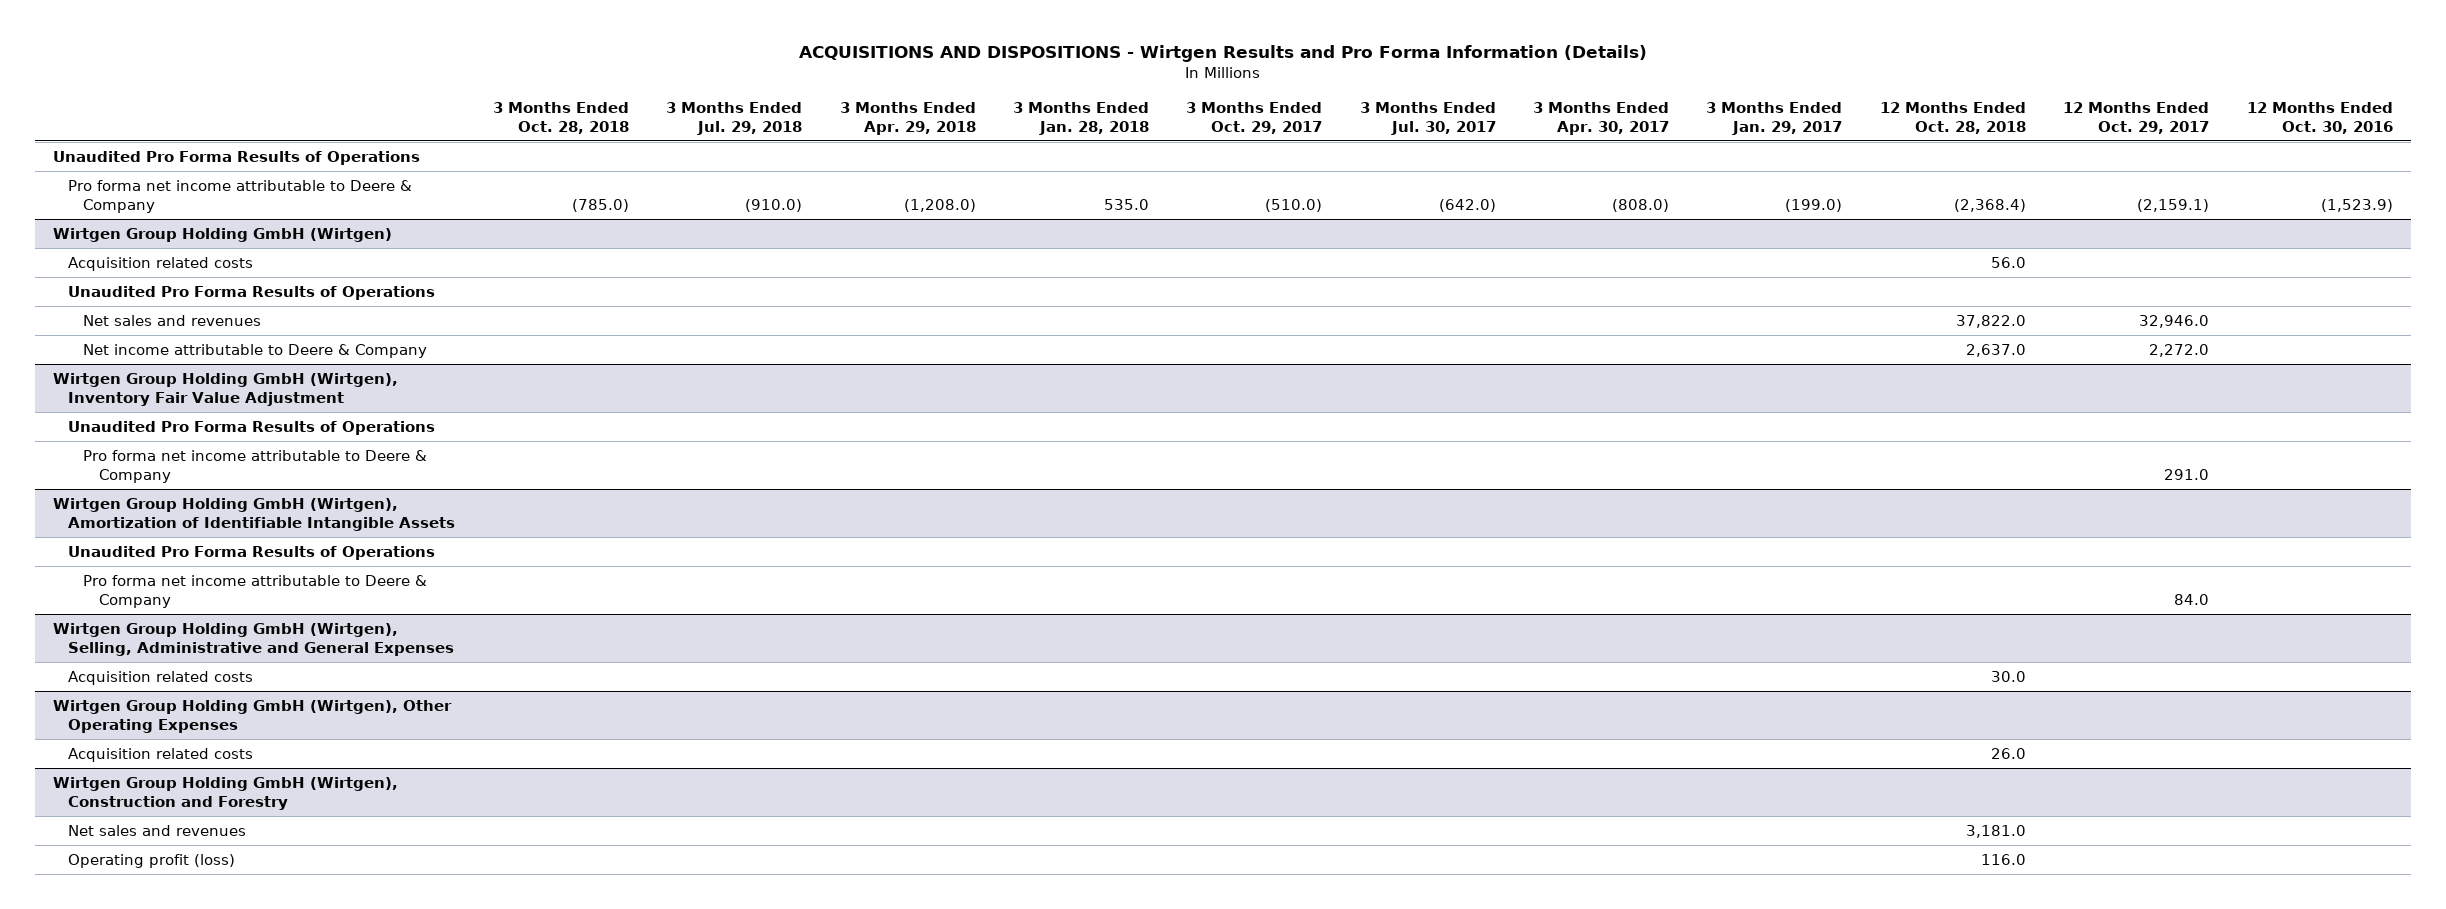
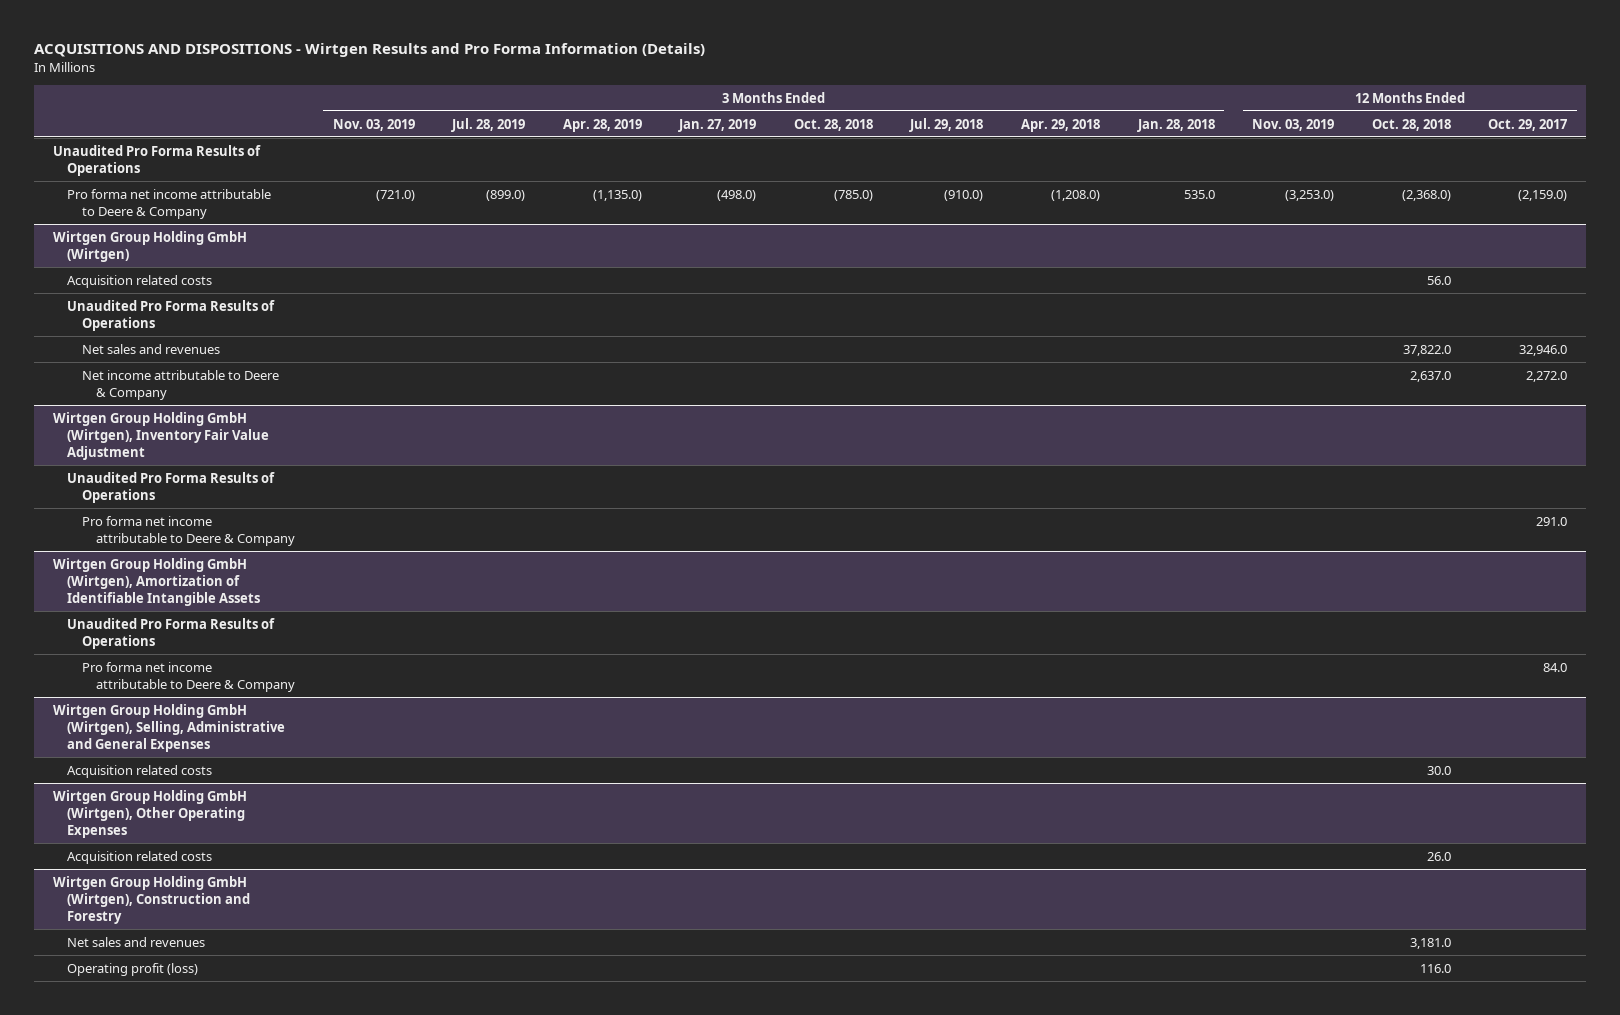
- | 3 Months Ended Oct. 28, 2018 | 3 Months Ended Jul. 29, 2018 | 3 Months Ended Apr. 29, 2018 | 3 Months Ended Jan. 28, 2018 | 3 Months Ended Oct. 29, 2017 | 3 Months Ended Jul. 30, 2017 | 3 Months Ended Apr. 30, 2017 | 3 Months Ended Jan. 29, 2017 | 12 Months Ended Oct. 28, 2018 | 12 Months Ended Oct. 29, 2017 | 12 Months Ended Oct. 30, 2016
+ | 3 Months Ended Nov. 03, 2019 | 3 Months Ended Jul. 28, 2019 | 3 Months Ended Apr. 28, 2019 | 3 Months Ended Jan. 27, 2019 | 3 Months Ended Oct. 28, 2018 | 3 Months Ended Jul. 29, 2018 | 3 Months Ended Apr. 29, 2018 | 3 Months Ended Jan. 28, 2018 | 12 Months Ended Nov. 03, 2019 | 12 Months Ended Oct. 28, 2018 | 12 Months Ended Oct. 29, 2017
- Pro forma net income attributable to Deere & Company | (785.0) | (910.0) | (1,208.0) | 535.0 | (510.0) | (642.0) | (808.0) | (199.0) | (2,368.4) | (2,159.1) | (1,523.9)
+ Pro forma net income attributable to Deere & Company | (721.0) | (899.0) | (1,135.0) | (498.0) | (785.0) | (910.0) | (1,208.0) | 535.0 | (3,253.0) | (2,368.0) | (2,159.0)

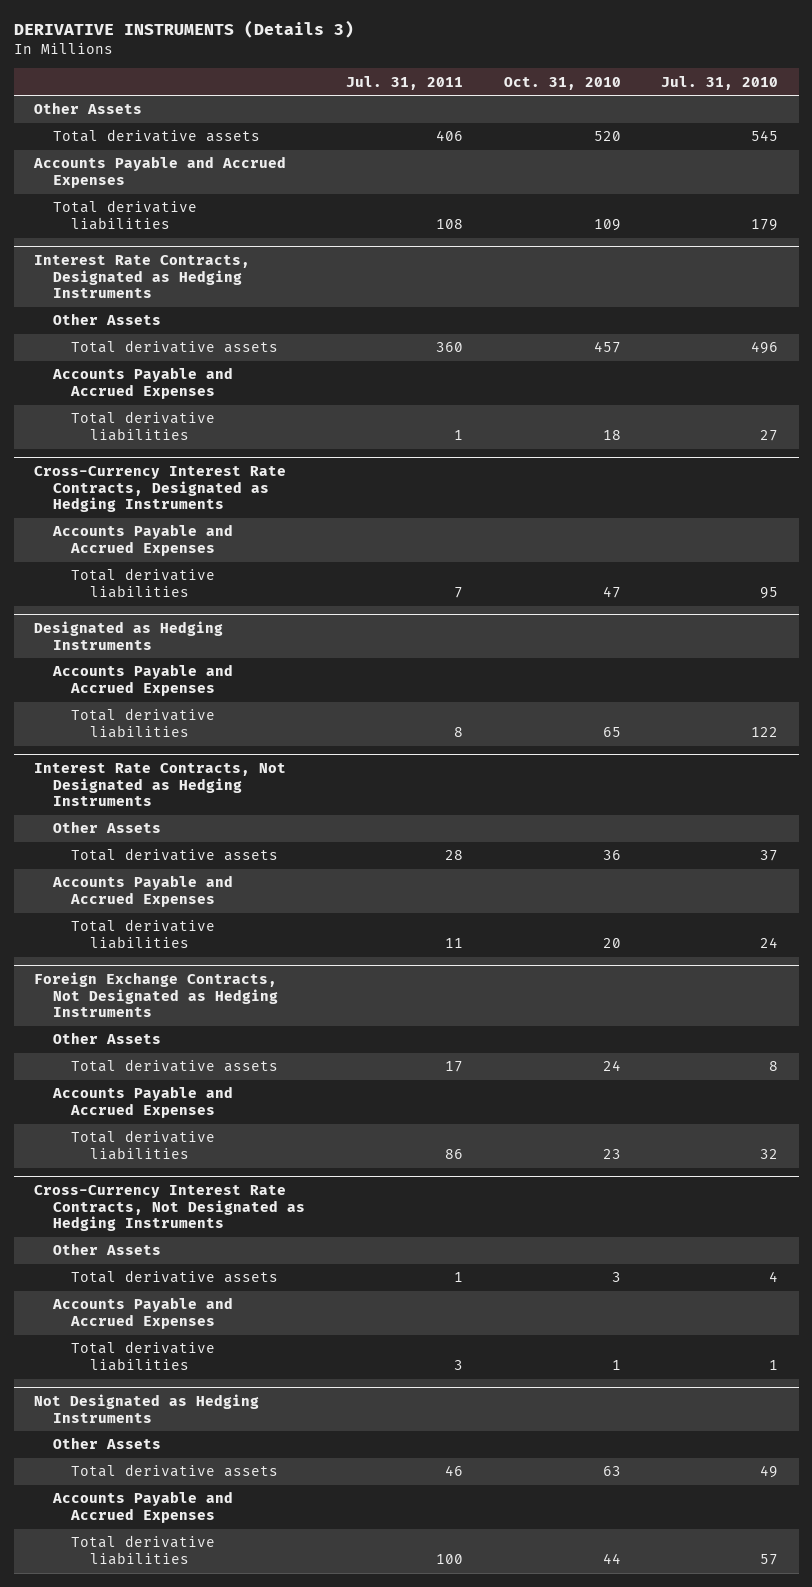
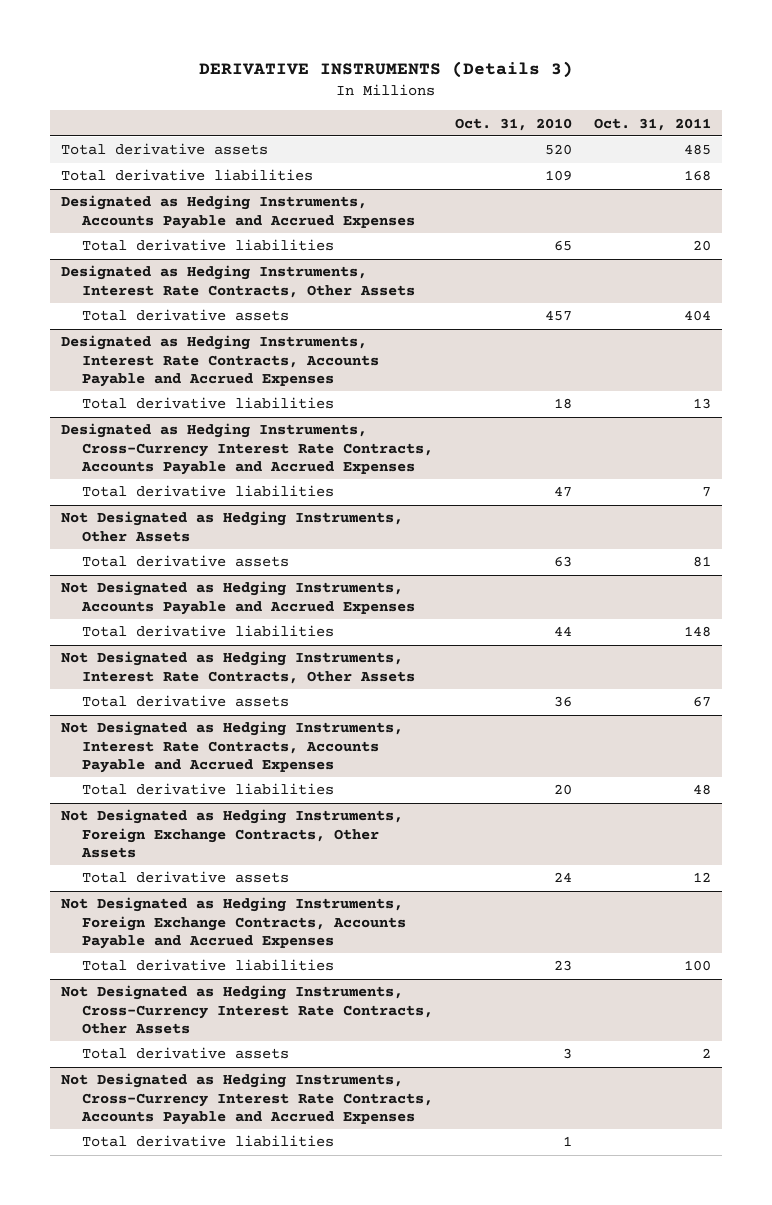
- | Jul. 31, 2011 | Oct. 31, 2010 | Jul. 31, 2010
+ | Oct. 31, 2010 | Oct. 31, 2011
- Other Assets
- Accounts Payable and Accrued Expenses
- Interest Rate Contracts, Designated as Hedging Instruments
- Other Assets
+ Designated as Hedging Instruments, Accounts Payable and Accrued Expenses
+ Total derivative liabilities | 65 | 20
+ Designated as Hedging Instruments, Interest Rate Contracts, Other Assets
- Accounts Payable and Accrued Expenses
+ Designated as Hedging Instruments, Interest Rate Contracts, Accounts Payable and Accrued Expenses
- Cross-Currency Interest Rate Contracts, Designated as Hedging Instruments
- Accounts Payable and Accrued Expenses
+ Designated as Hedging Instruments, Cross-Currency Interest Rate Contracts, Accounts Payable and Accrued Expenses
- Designated as Hedging Instruments
- Accounts Payable and Accrued Expenses
- Total derivative liabilities | 8 | 65 | 122
- Interest Rate Contracts, Not Designated as Hedging Instruments
- Other Assets
+ Not Designated as Hedging Instruments, Other Assets
+ Total derivative assets | 63 | 81
+ Not Designated as Hedging Instruments, Accounts Payable and Accrued Expenses
+ Total derivative liabilities | 44 | 148
+ Not Designated as Hedging Instruments, Interest Rate Contracts, Other Assets
- Accounts Payable and Accrued Expenses
+ Not Designated as Hedging Instruments, Interest Rate Contracts, Accounts Payable and Accrued Expenses
- Foreign Exchange Contracts, Not Designated as Hedging Instruments
- Other Assets
+ Not Designated as Hedging Instruments, Foreign Exchange Contracts, Other Assets
- Accounts Payable and Accrued Expenses
+ Not Designated as Hedging Instruments, Foreign Exchange Contracts, Accounts Payable and Accrued Expenses
- Cross-Currency Interest Rate Contracts, Not Designated as Hedging Instruments
- Other Assets
+ Not Designated as Hedging Instruments, Cross-Currency Interest Rate Contracts, Other Assets
- Accounts Payable and Accrued Expenses
+ Not Designated as Hedging Instruments, Cross-Currency Interest Rate Contracts, Accounts Payable and Accrued Expenses
- Not Designated as Hedging Instruments
- Other Assets
- Total derivative assets | 46 | 63 | 49
- Accounts Payable and Accrued Expenses
- Total derivative liabilities | 100 | 44 | 57

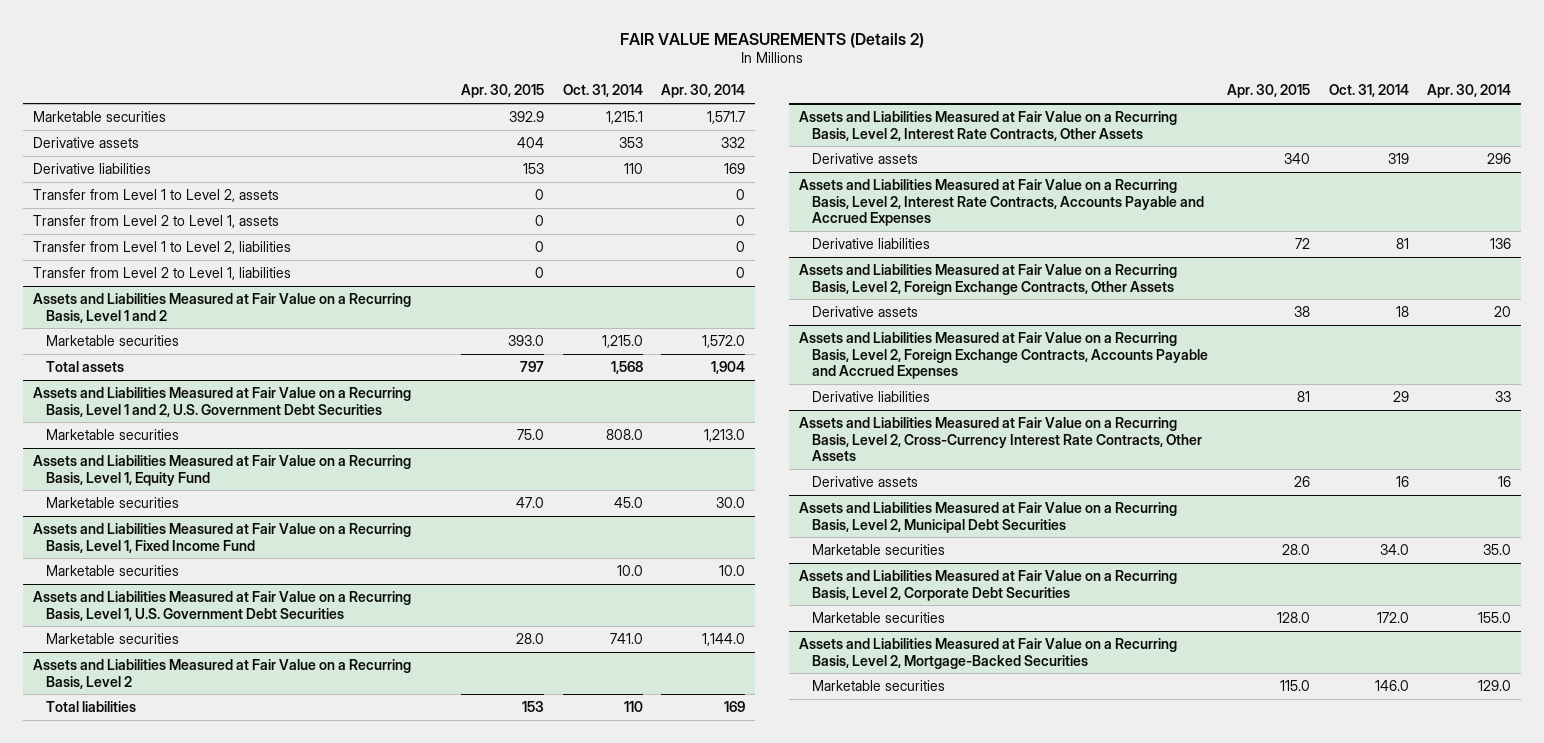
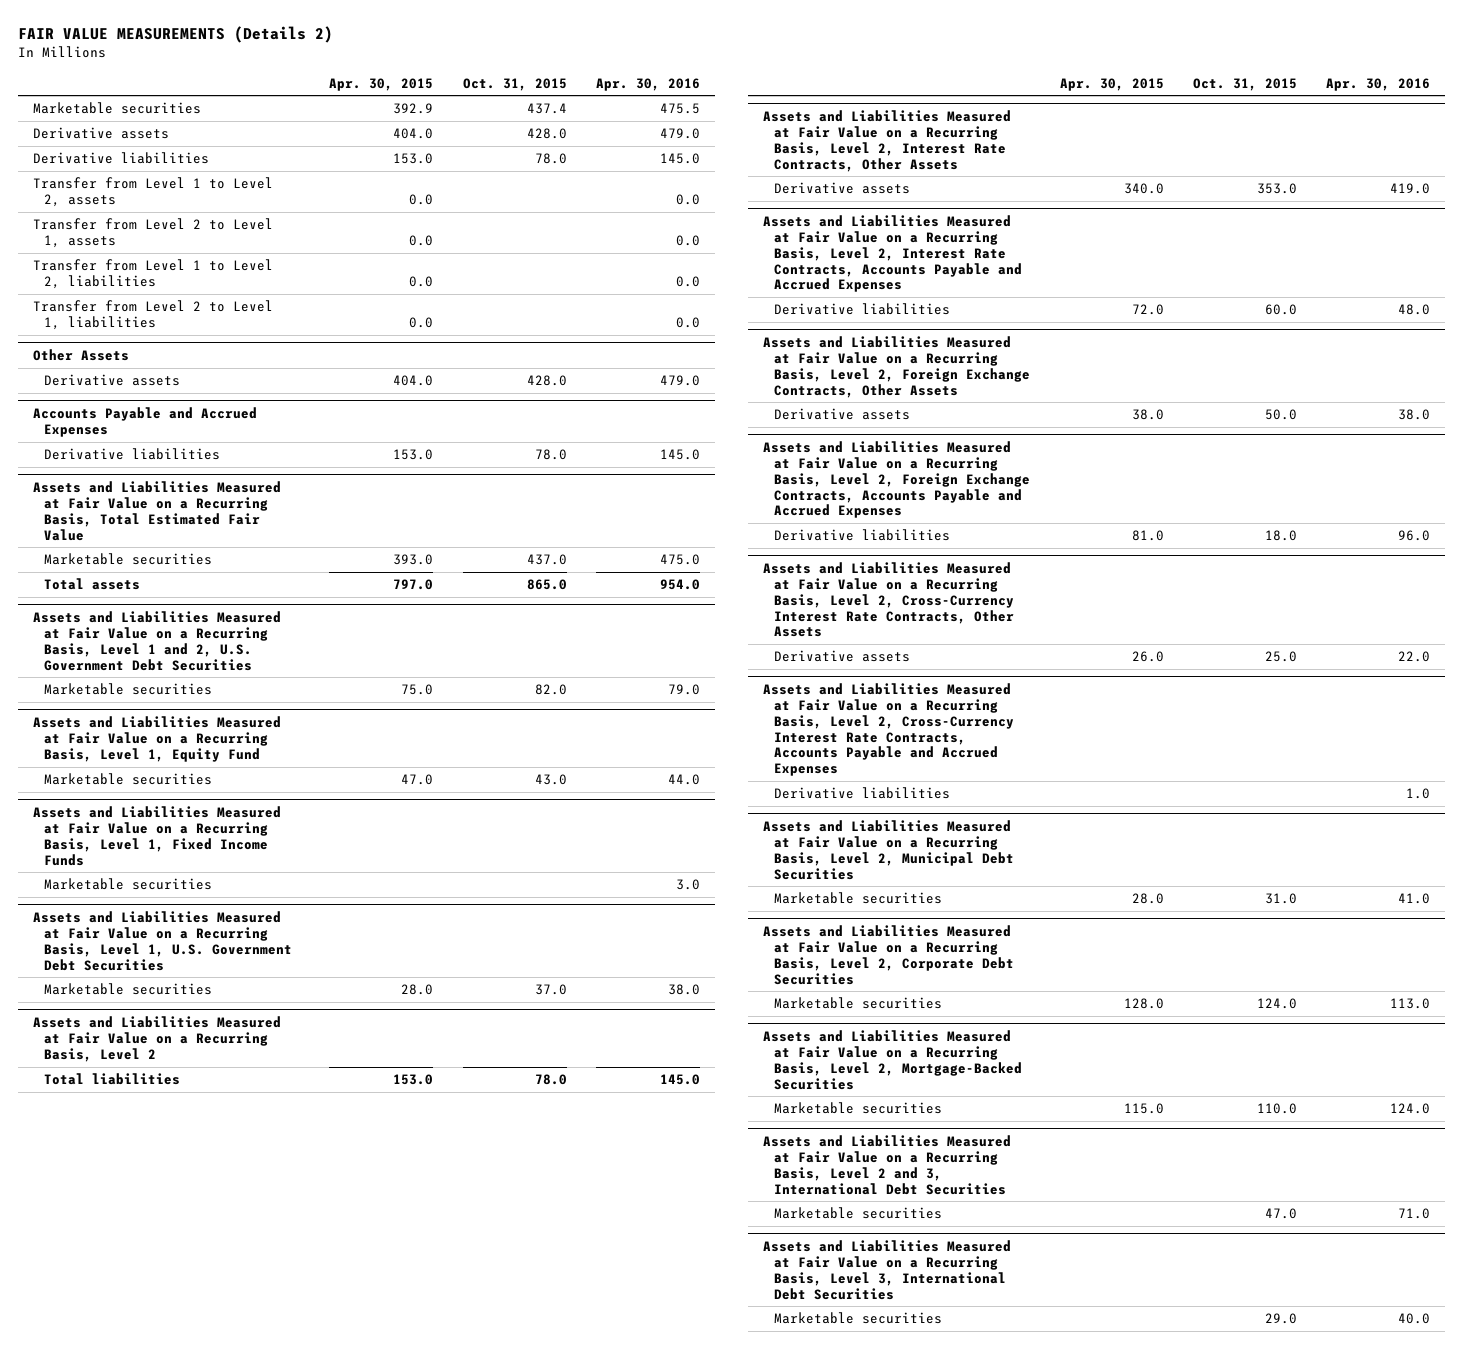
- | Apr. 30, 2015 | Oct. 31, 2014 | Apr. 30, 2014
+ | Apr. 30, 2015 | Oct. 31, 2015 | Apr. 30, 2016
- Derivative assets | 404 | 353 | 332
- Derivative liabilities | 153 | 110 | 169
- Transfer from Level 1 to Level 2, assets | 0 | | 0
- Transfer from Level 2 to Level 1, assets | 0 | | 0
- Transfer from Level 1 to Level 2, liabilities | 0 | | 0
- Transfer from Level 2 to Level 1, liabilities | 0 | | 0
- Assets and Liabilities Measured at Fair Value on a Recurring Basis, Level 1 and 2
+ Derivative assets | 404.0 | 428.0 | 479.0
+ Derivative liabilities | 153.0 | 78.0 | 145.0
+ Transfer from Level 1 to Level 2, assets | 0.0 | | 0.0
+ Transfer from Level 2 to Level 1, assets | 0.0 | | 0.0
+ Transfer from Level 1 to Level 2, liabilities | 0.0 | | 0.0
+ Transfer from Level 2 to Level 1, liabilities | 0.0 | | 0.0
+ Other Assets
+ Derivative assets | 404.0 | 428.0 | 479.0
+ Accounts Payable and Accrued Expenses
+ Derivative liabilities | 153.0 | 78.0 | 145.0
+ Assets and Liabilities Measured at Fair Value on a Recurring Basis, Total Estimated Fair Value
- Total assets | 797 | 1,568 | 1,904
+ Total assets | 797.0 | 865.0 | 954.0
- Assets and Liabilities Measured at Fair Value on a Recurring Basis, Level 1, Fixed Income Fund
+ Assets and Liabilities Measured at Fair Value on a Recurring Basis, Level 1, Fixed Income Funds
@ Assets and Liabilities Measured at Fair Value on a Recurring Basis, Level 2
- Total liabilities | 153 | 110 | 169
+ Total liabilities | 153.0 | 78.0 | 145.0
@ Assets and Liabilities Measured at Fair Value on a Recurring Basis, Level 2, Interest Rate Contracts, Other Assets
- Derivative assets | 340 | 319 | 296
+ Derivative assets | 340.0 | 353.0 | 419.0
@ Assets and Liabilities Measured at Fair Value on a Recurring Basis, Level 2, Interest Rate Contracts, Accounts Payable and Accrued Expenses
- Derivative liabilities | 72 | 81 | 136
+ Derivative liabilities | 72.0 | 60.0 | 48.0
@ Assets and Liabilities Measured at Fair Value on a Recurring Basis, Level 2, Foreign Exchange Contracts, Other Assets
- Derivative assets | 38 | 18 | 20
+ Derivative assets | 38.0 | 50.0 | 38.0
@ Assets and Liabilities Measured at Fair Value on a Recurring Basis, Level 2, Foreign Exchange Contracts, Accounts Payable and Accrued Expenses
- Derivative liabilities | 81 | 29 | 33
+ Derivative liabilities | 81.0 | 18.0 | 96.0
@ Assets and Liabilities Measured at Fair Value on a Recurring Basis, Level 2, Cross-Currency Interest Rate Contracts, Other Assets
- Derivative assets | 26 | 16 | 16
+ Derivative assets | 26.0 | 25.0 | 22.0
+ Assets and Liabilities Measured at Fair Value on a Recurring Basis, Level 2, Cross-Currency Interest Rate Contracts, Accounts Payable and Accrued Expenses
+ Derivative liabilities | | | 1.0
+ Assets and Liabilities Measured at Fair Value on a Recurring Basis, Level 2 and 3, International Debt Securities
+ Marketable securities | | 47.0 | 71.0
+ Assets and Liabilities Measured at Fair Value on a Recurring Basis, Level 3, International Debt Securities
+ Marketable securities | | 29.0 | 40.0

